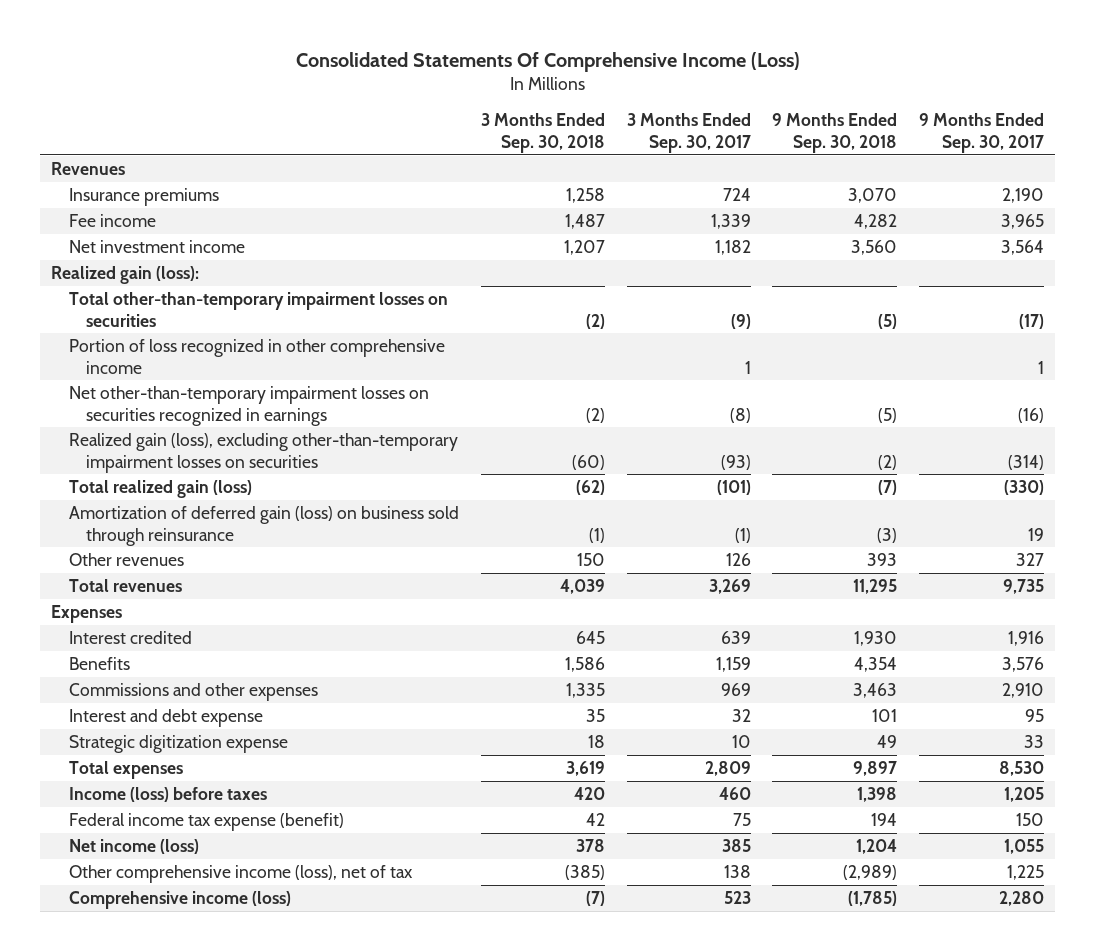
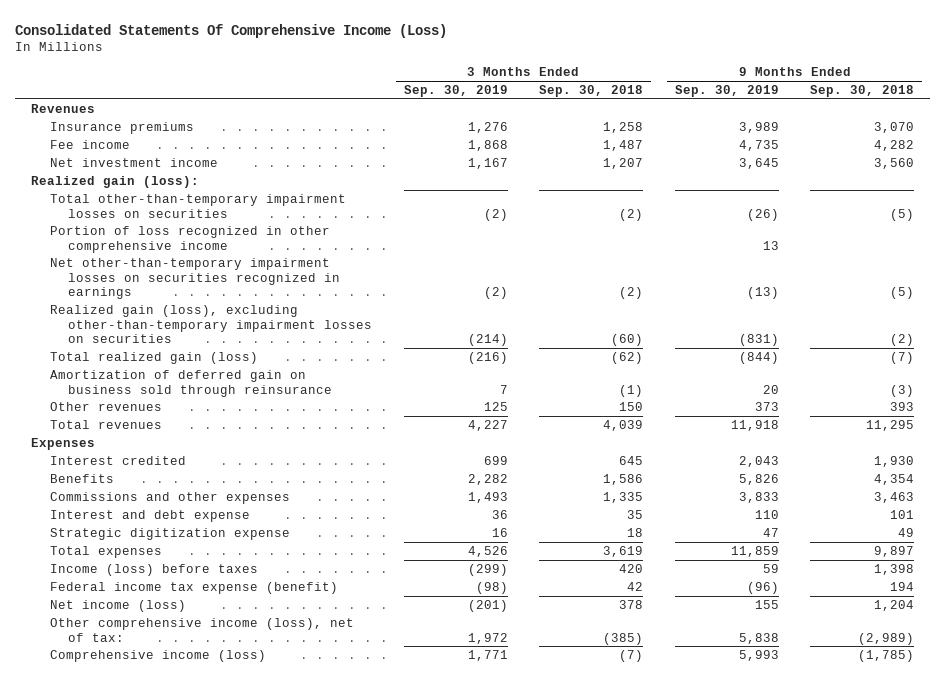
- | 3 Months Ended Sep. 30, 2018 | 3 Months Ended Sep. 30, 2017 | 9 Months Ended Sep. 30, 2018 | 9 Months Ended Sep. 30, 2017
+ | 3 Months Ended Sep. 30, 2019 | 3 Months Ended Sep. 30, 2018 | 9 Months Ended Sep. 30, 2019 | 9 Months Ended Sep. 30, 2018
- Amortization of deferred gain (loss) on business sold through reinsurance | (1) | (1) | (3) | 19
+ Amortization of deferred gain on business sold through reinsurance | 7 | (1) | 20 | (3)
- Other comprehensive income (loss), net of tax | (385) | 138 | (2,989) | 1,225
+ Other comprehensive income (loss), net of tax: | 1,972 | (385) | 5,838 | (2,989)

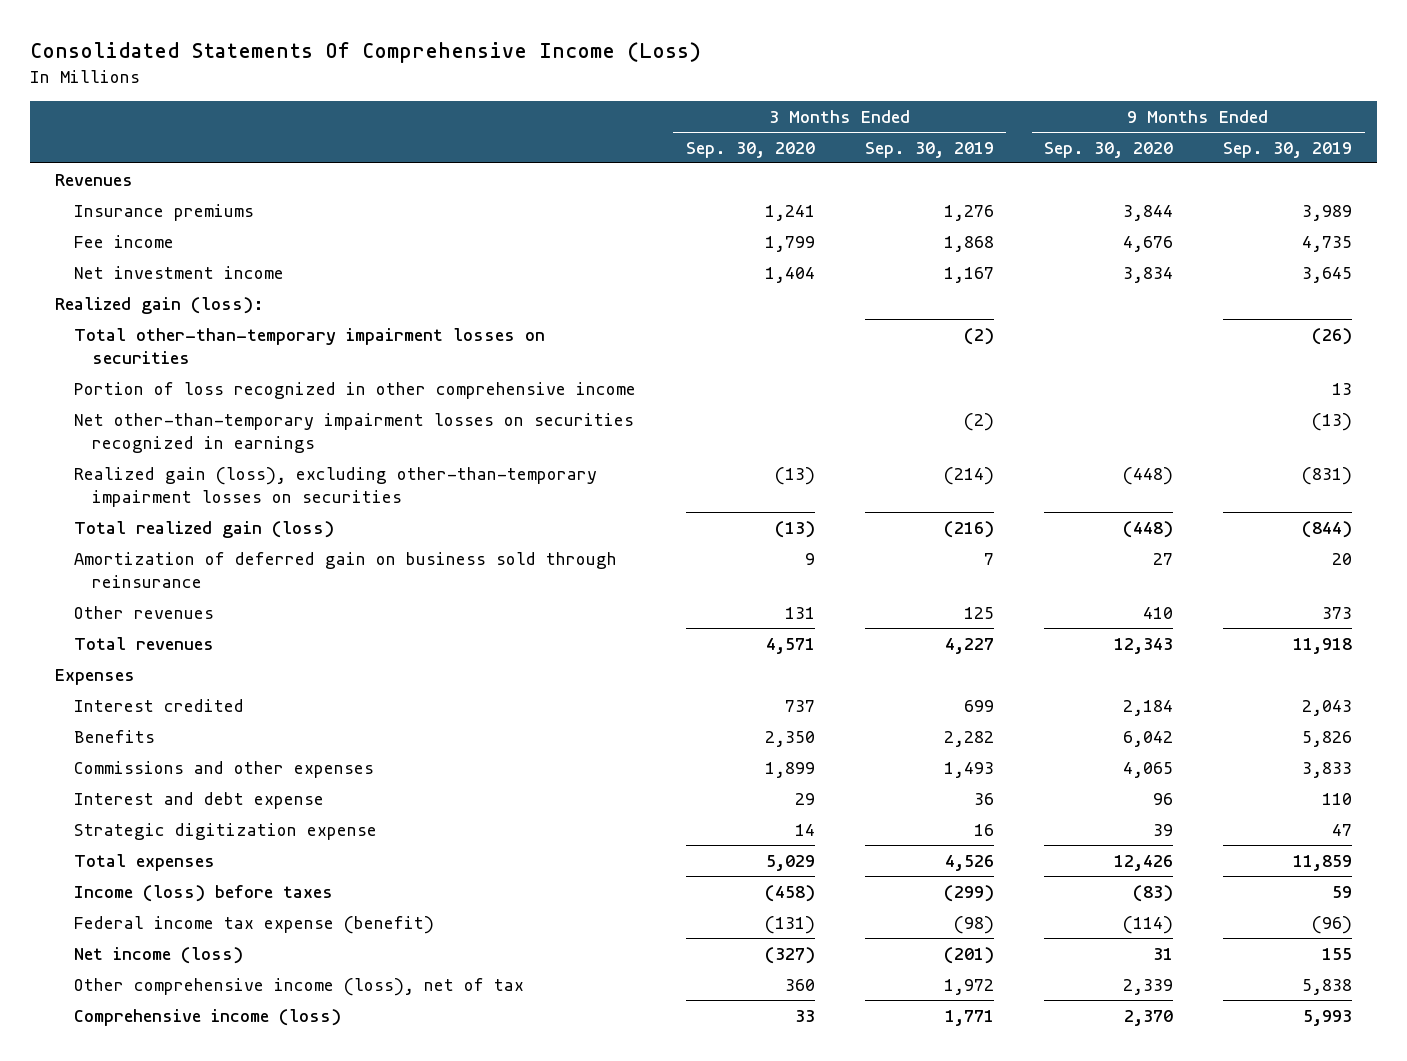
- | 3 Months Ended Sep. 30, 2019 | 3 Months Ended Sep. 30, 2018 | 9 Months Ended Sep. 30, 2019 | 9 Months Ended Sep. 30, 2018
+ | 3 Months Ended Sep. 30, 2020 | 3 Months Ended Sep. 30, 2019 | 9 Months Ended Sep. 30, 2020 | 9 Months Ended Sep. 30, 2019
- Other comprehensive income (loss), net of tax: | 1,972 | (385) | 5,838 | (2,989)
+ Other comprehensive income (loss), net of tax | 360 | 1,972 | 2,339 | 5,838

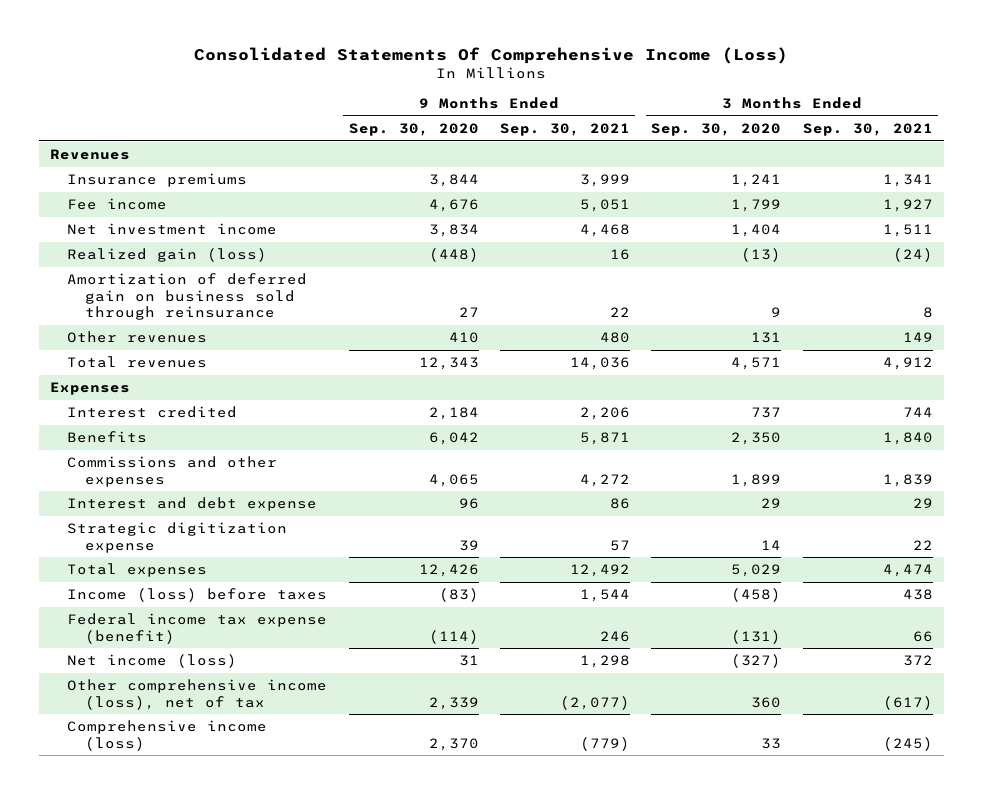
- | 3 Months Ended Sep. 30, 2020 | 3 Months Ended Sep. 30, 2019 | 9 Months Ended Sep. 30, 2020 | 9 Months Ended Sep. 30, 2019
+ | 9 Months Ended Sep. 30, 2020 | 9 Months Ended Sep. 30, 2021 | 3 Months Ended Sep. 30, 2020 | 3 Months Ended Sep. 30, 2021
- Realized gain (loss):
- Total other-than-temporary impairment losses on securities | | (2) | | (26)
- Portion of loss recognized in other comprehensive income | | | | 13
- Net other-than-temporary impairment losses on securities recognized in earnings | | (2) | | (13)
- Realized gain (loss), excluding other-than-temporary impairment losses on securities | (13) | (214) | (448) | (831)
- Total realized gain (loss) | (13) | (216) | (448) | (844)
+ Realized gain (loss) | (448) | 16 | (13) | (24)

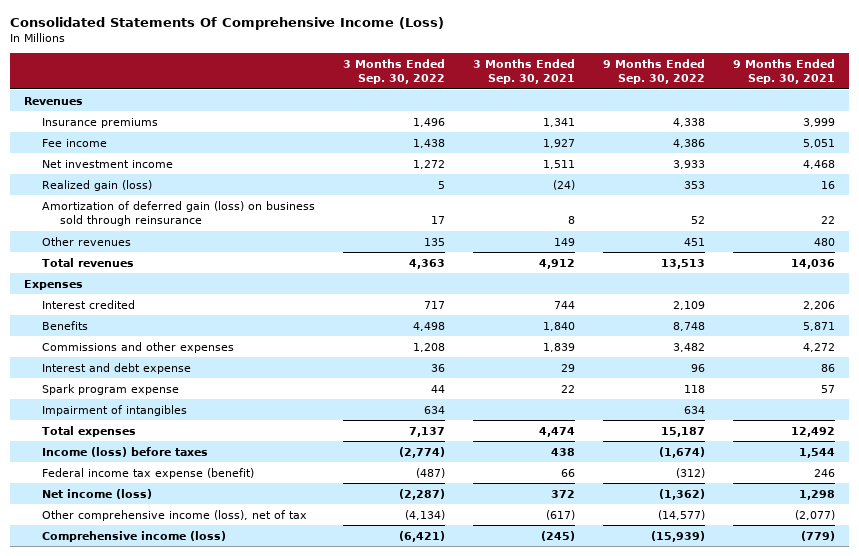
- | 9 Months Ended Sep. 30, 2020 | 9 Months Ended Sep. 30, 2021 | 3 Months Ended Sep. 30, 2020 | 3 Months Ended Sep. 30, 2021
+ | 3 Months Ended Sep. 30, 2022 | 3 Months Ended Sep. 30, 2021 | 9 Months Ended Sep. 30, 2022 | 9 Months Ended Sep. 30, 2021
- Amortization of deferred gain on business sold through reinsurance | 27 | 22 | 9 | 8
+ Amortization of deferred gain (loss) on business sold through reinsurance | 17 | 8 | 52 | 22
- Strategic digitization expense | 39 | 57 | 14 | 22
+ Spark program expense | 44 | 22 | 118 | 57
+ Impairment of intangibles | 634 | | 634 |

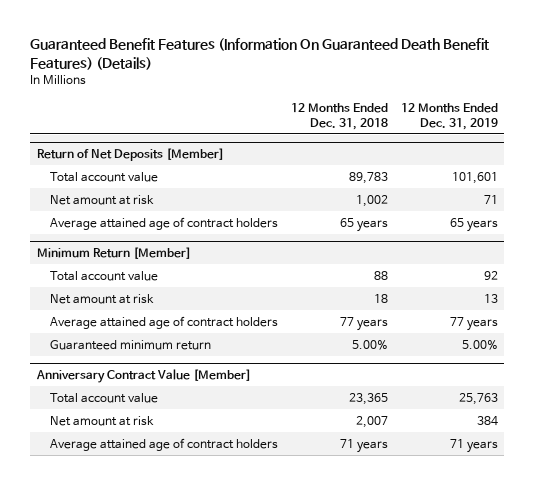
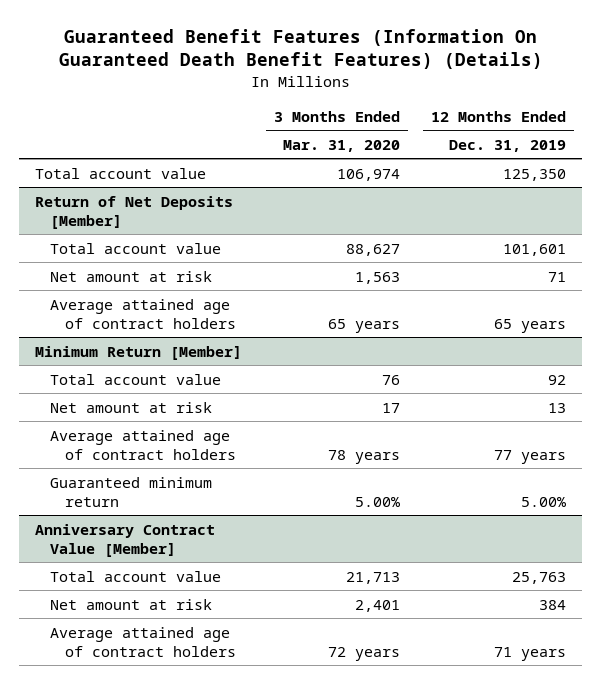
- | 12 Months Ended Dec. 31, 2018 | 12 Months Ended Dec. 31, 2019
+ | 3 Months Ended Mar. 31, 2020 | 12 Months Ended Dec. 31, 2019
+ Total account value | 106,974 | 125,350

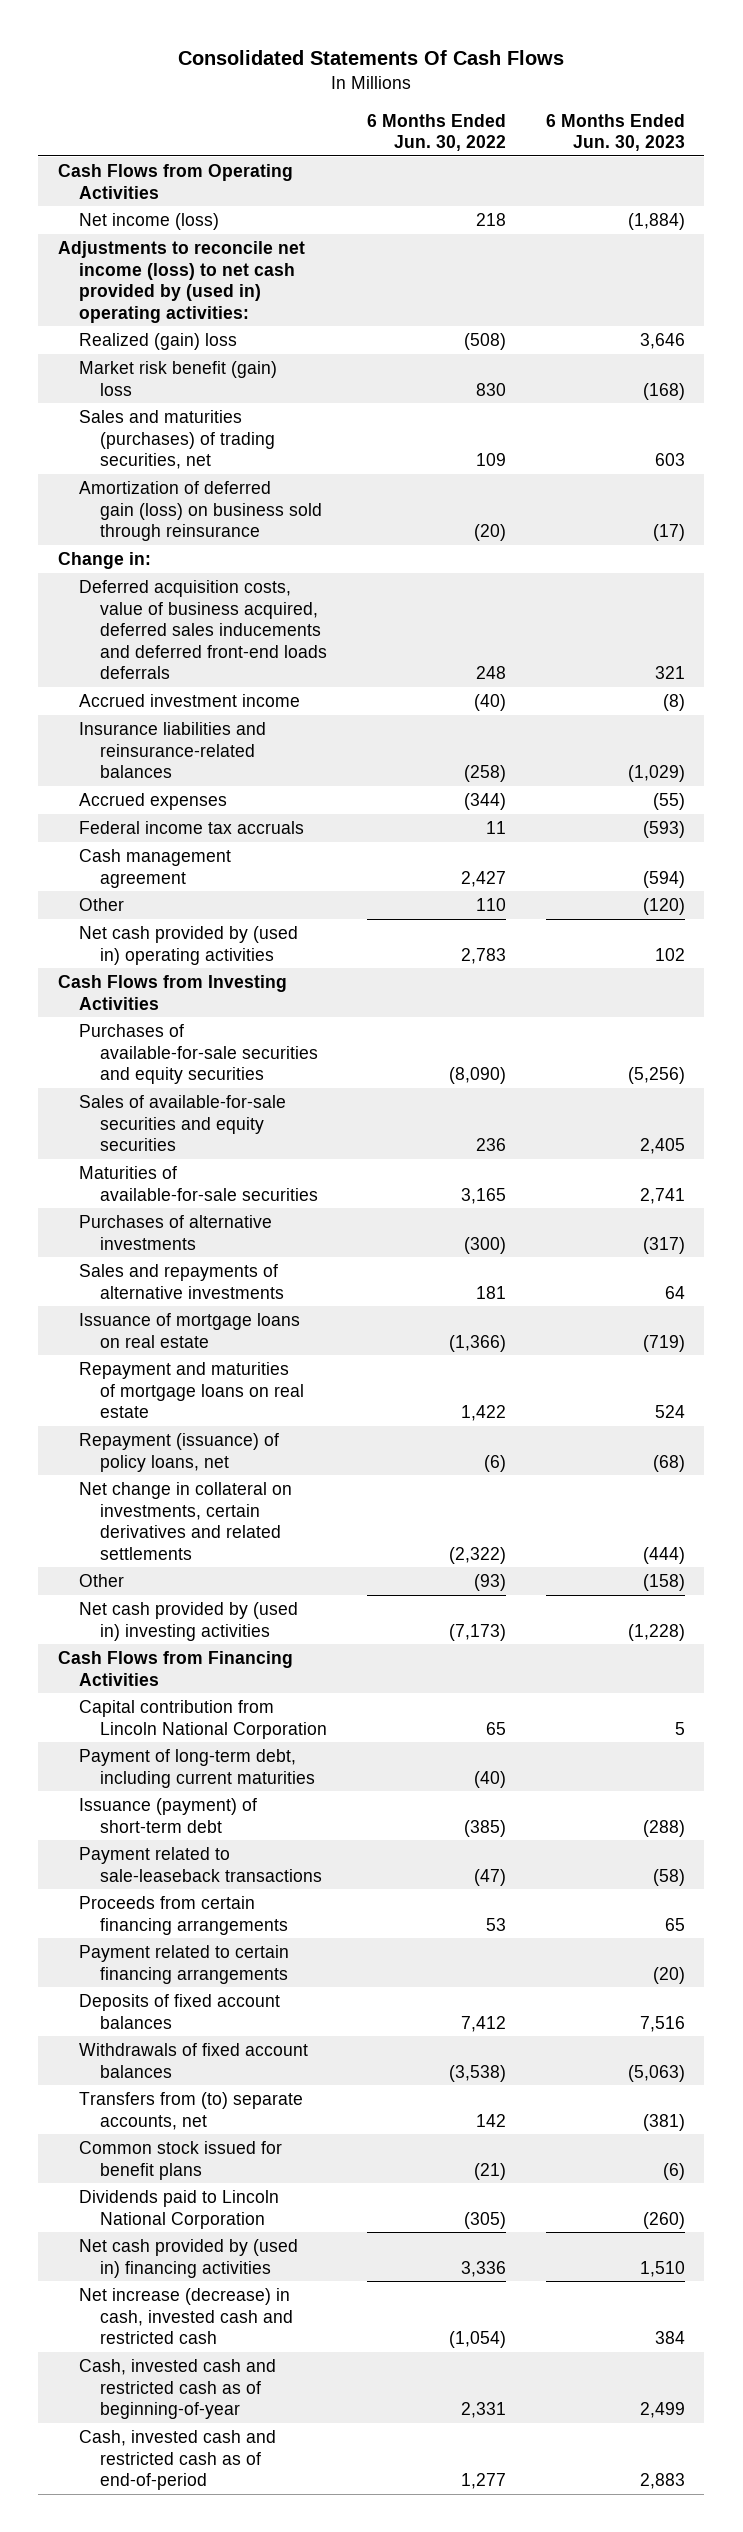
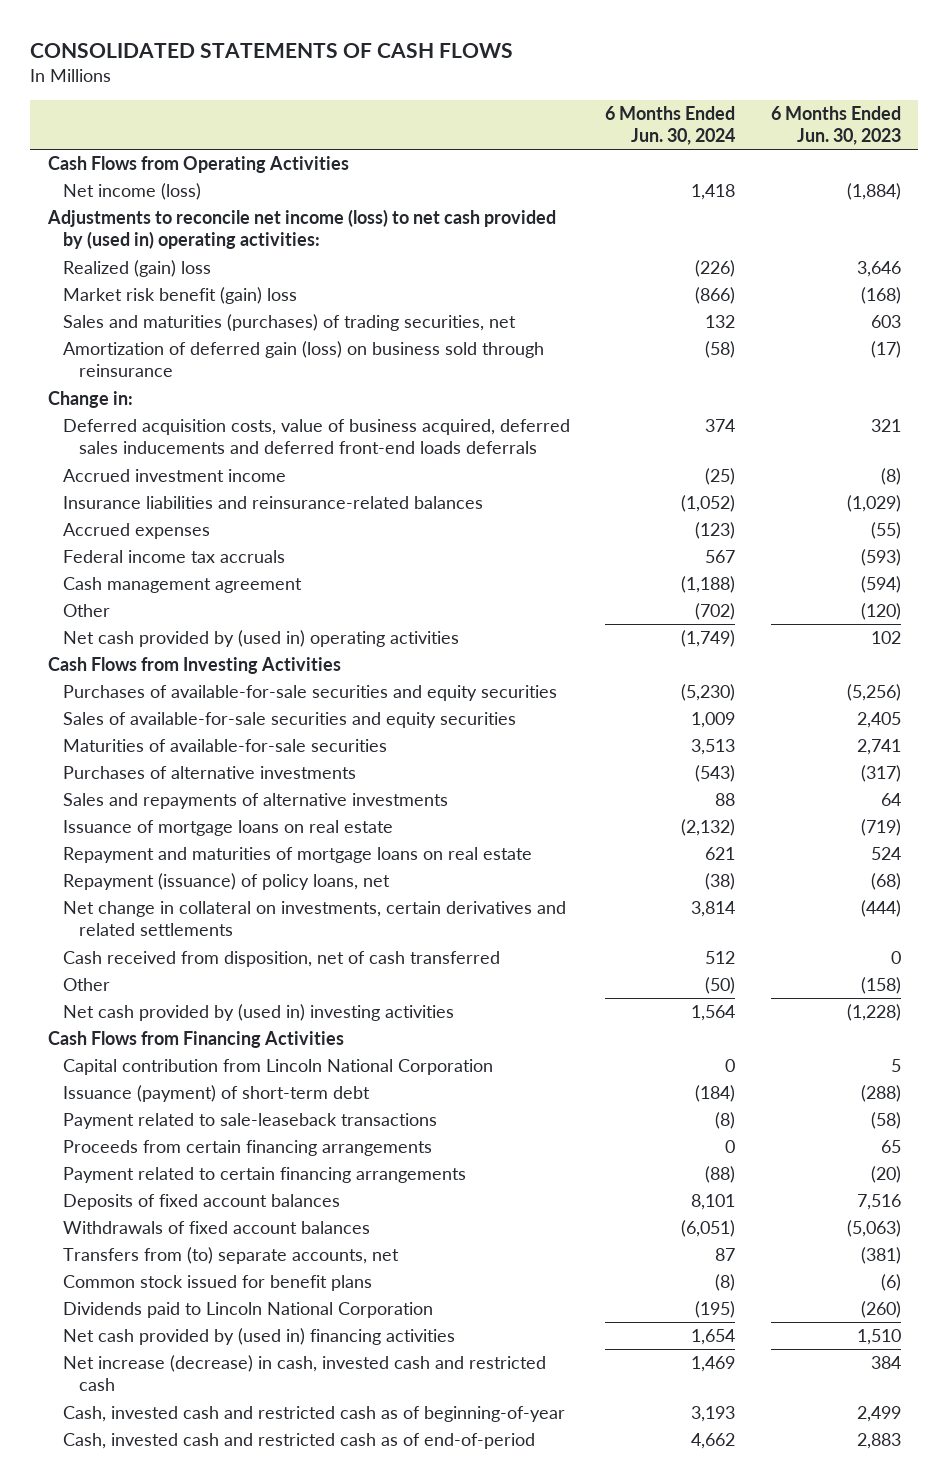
- Consolidated Statements Of Cash Flows
+ CONSOLIDATED STATEMENTS OF CASH FLOWS
- | 6 Months Ended Jun. 30, 2022 | 6 Months Ended Jun. 30, 2023
+ | 6 Months Ended Jun. 30, 2024 | 6 Months Ended Jun. 30, 2023
+ Cash received from disposition, net of cash transferred | 512 | 0
- Payment of long-term debt, including current maturities | (40) |

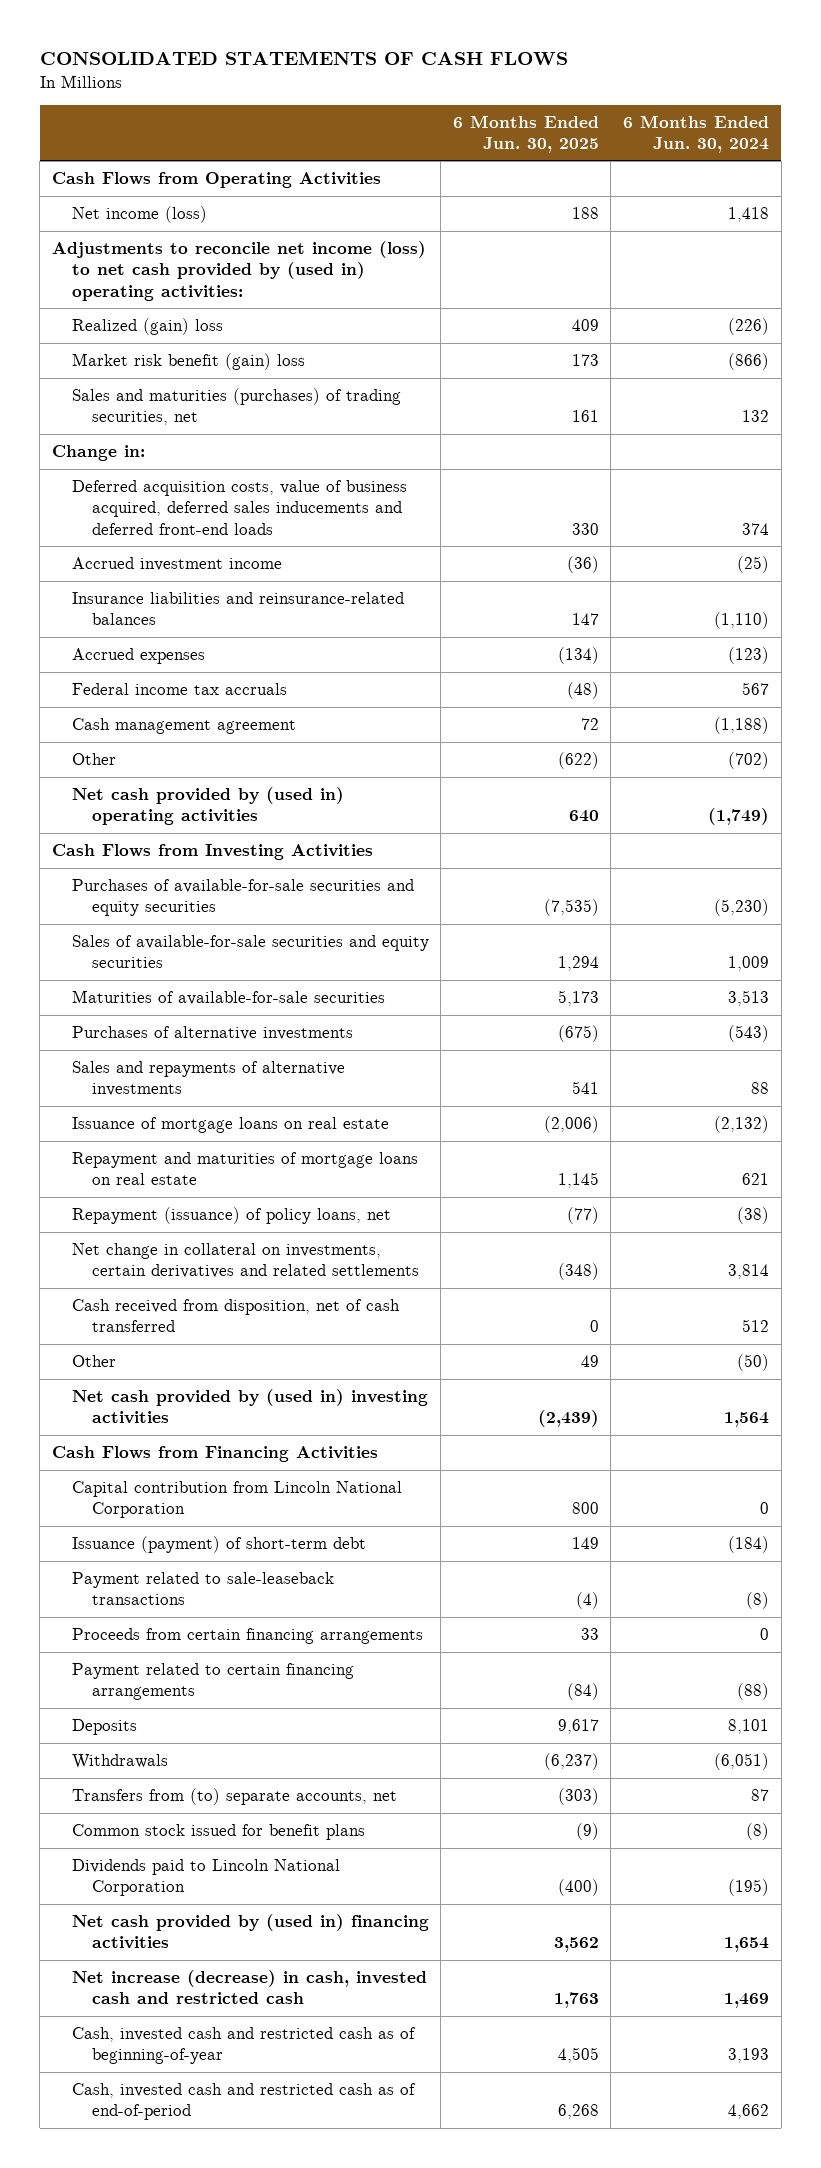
- | 6 Months Ended Jun. 30, 2024 | 6 Months Ended Jun. 30, 2023
+ | 6 Months Ended Jun. 30, 2025 | 6 Months Ended Jun. 30, 2024
- Amortization of deferred gain (loss) on business sold through reinsurance | (58) | (17)
- Deferred acquisition costs, value of business acquired, deferred sales inducements and deferred front-end loads deferrals | 374 | 321
+ Deferred acquisition costs, value of business acquired, deferred sales inducements and deferred front-end loads | 330 | 374
- Insurance liabilities and reinsurance-related balances | (1,052) | (1,029)
+ Insurance liabilities and reinsurance-related balances | 147 | (1,110)
- Deposits of fixed account balances | 8,101 | 7,516
- Withdrawals of fixed account balances | (6,051) | (5,063)
+ Deposits | 9,617 | 8,101
+ Withdrawals | (6,237) | (6,051)

